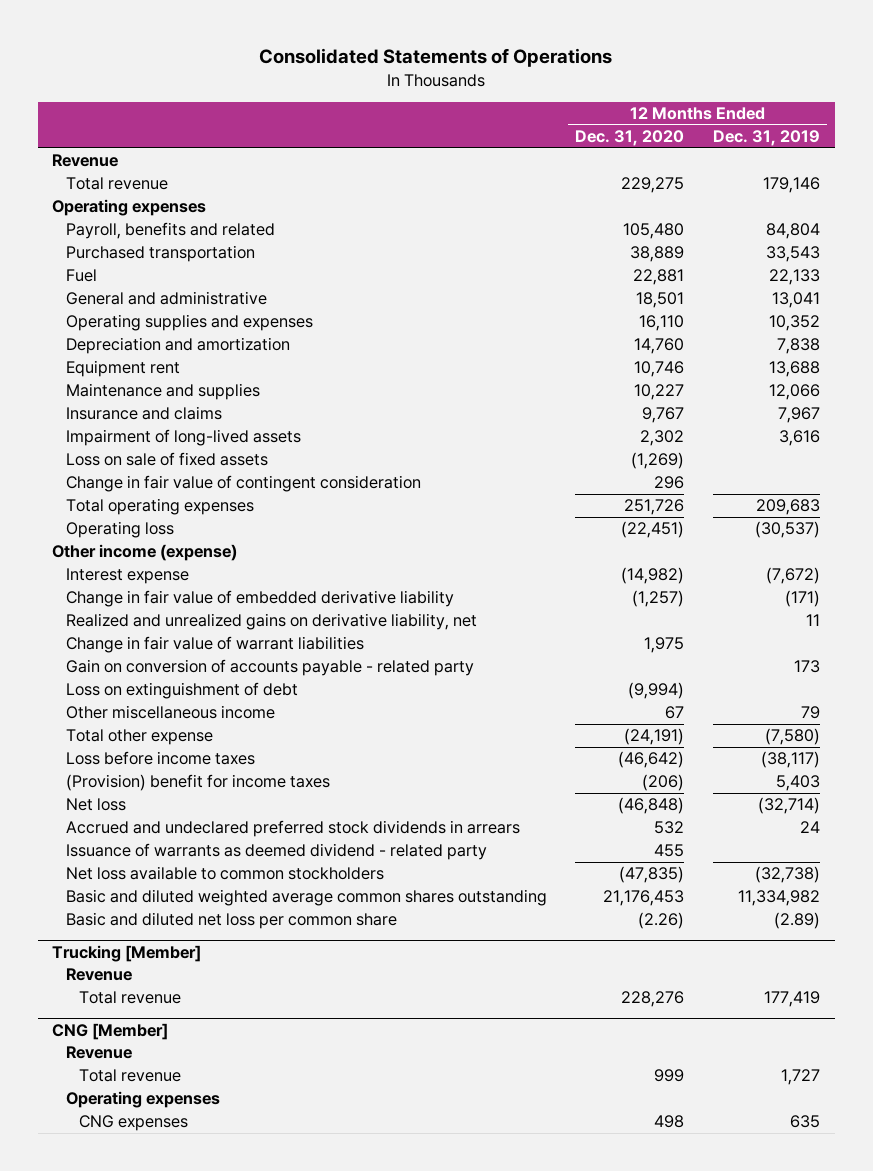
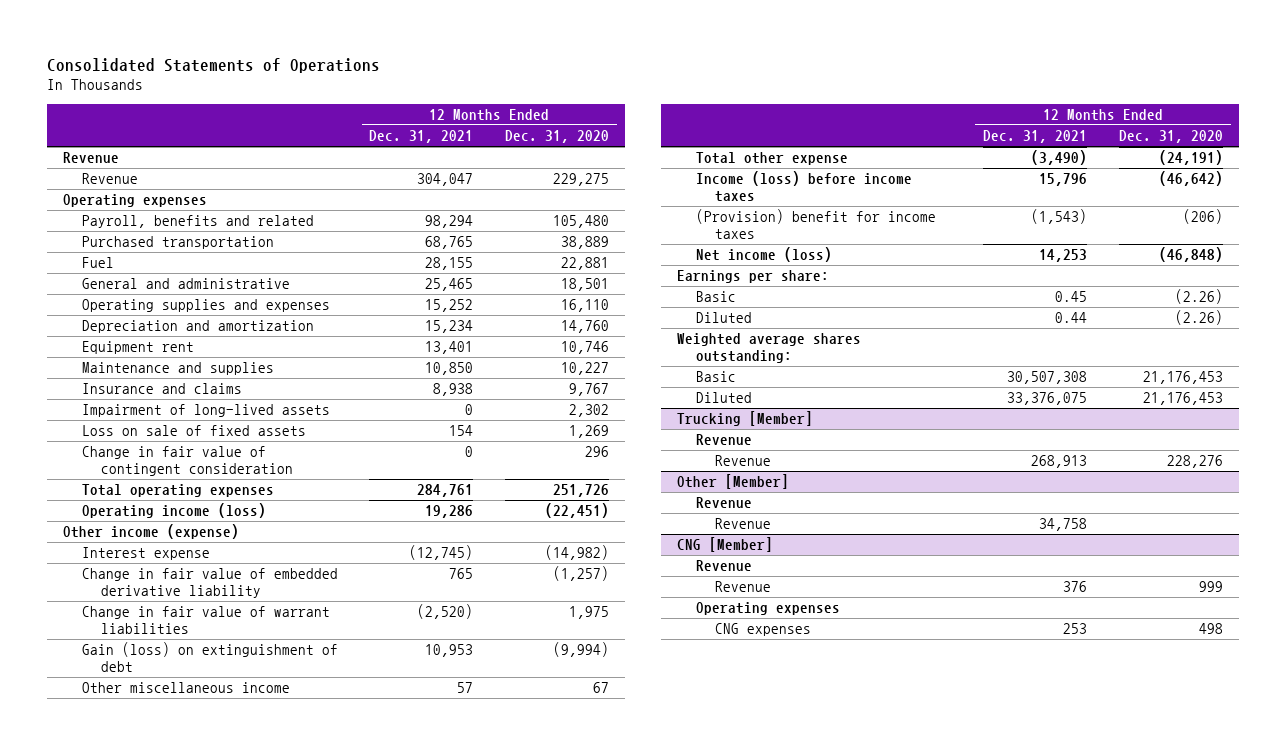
- | 12 Months Ended Dec. 31, 2020 | 12 Months Ended Dec. 31, 2019
+ | 12 Months Ended Dec. 31, 2021 | 12 Months Ended Dec. 31, 2020
- Total revenue | 229,275 | 179,146
+ Revenue | 304,047 | 229,275
- Loss on sale of fixed assets | (1,269) |
+ Loss on sale of fixed assets | 154 | 1,269
- Operating loss | (22,451) | (30,537)
+ Operating income (loss) | 19,286 | (22,451)
- Realized and unrealized gains on derivative liability, net | | 11
- Gain on conversion of accounts payable - related party | | 173
- Loss on extinguishment of debt | (9,994) |
+ Gain (loss) on extinguishment of debt | 10,953 | (9,994)
- Loss before income taxes | (46,642) | (38,117)
+ Income (loss) before income taxes | 15,796 | (46,642)
- Net loss | (46,848) | (32,714)
- Accrued and undeclared preferred stock dividends in arrears | 532 | 24
- Issuance of warrants as deemed dividend - related party | 455 |
- Net loss available to common stockholders | (47,835) | (32,738)
- Basic and diluted weighted average common shares outstanding | 21,176,453 | 11,334,982
- Basic and diluted net loss per common share | (2.26) | (2.89)
+ Net income (loss) | 14,253 | (46,848)
+ Earnings per share:
+ Basic | 0.45 | (2.26)
+ Diluted | 0.44 | (2.26)
+ Weighted average shares outstanding:
+ Basic | 30,507,308 | 21,176,453
+ Diluted | 33,376,075 | 21,176,453
@ Trucking [Member]
- Total revenue | 228,276 | 177,419
+ Revenue | 268,913 | 228,276
+ Other [Member]
+ Revenue
+ Revenue | 34,758 |
@ CNG [Member]
- Total revenue | 999 | 1,727
+ Revenue | 376 | 999

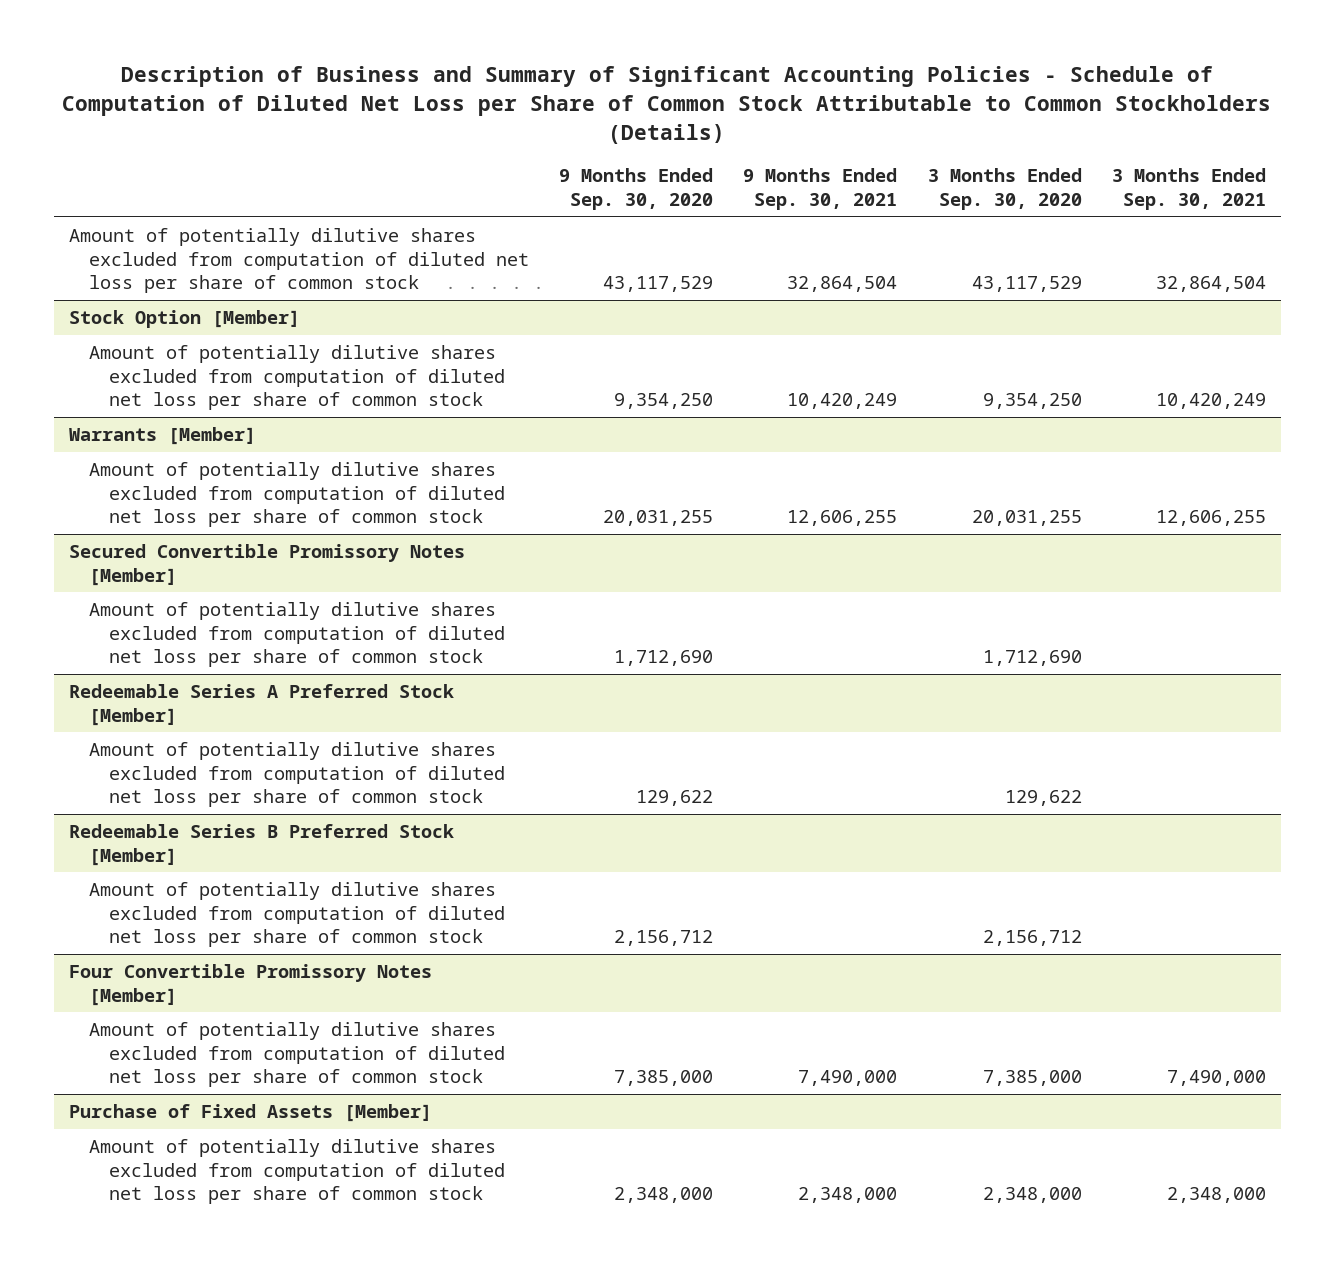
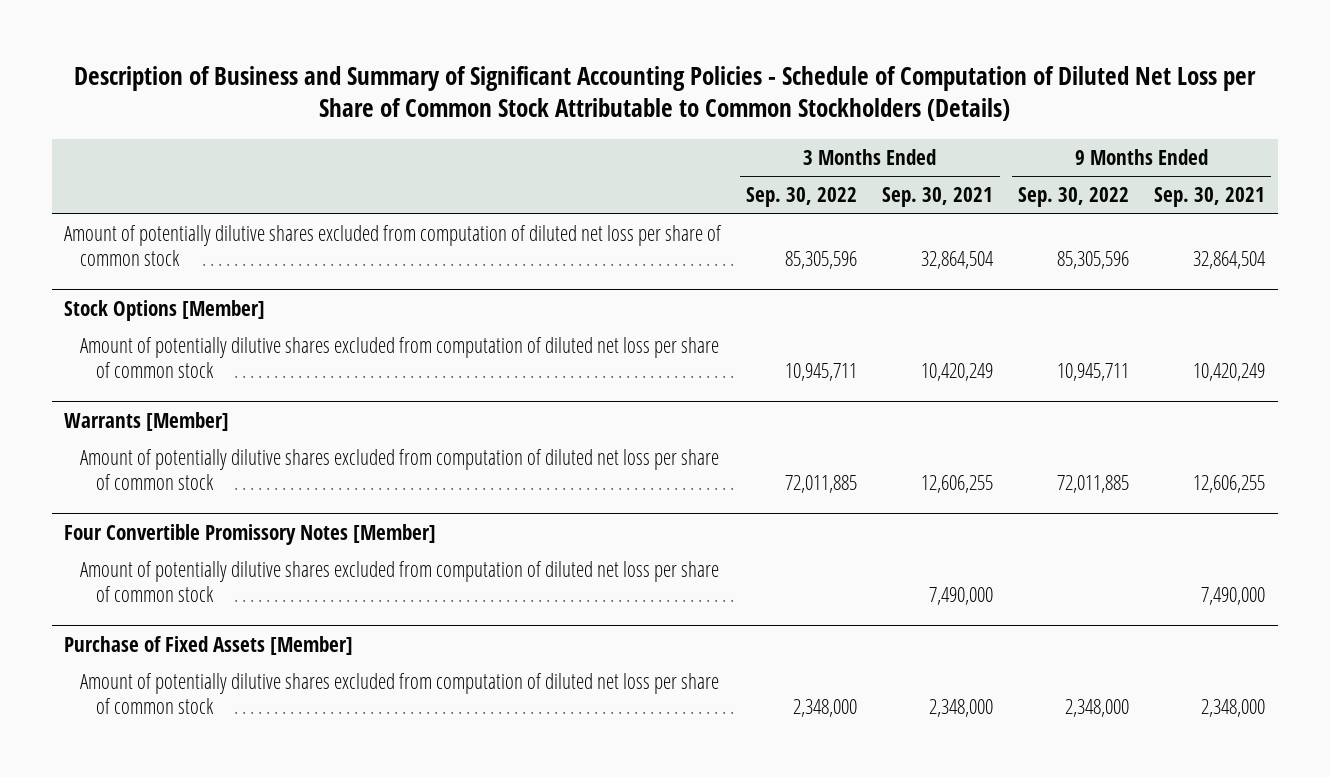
- | 9 Months Ended Sep. 30, 2020 | 9 Months Ended Sep. 30, 2021 | 3 Months Ended Sep. 30, 2020 | 3 Months Ended Sep. 30, 2021
+ | 3 Months Ended Sep. 30, 2022 | 3 Months Ended Sep. 30, 2021 | 9 Months Ended Sep. 30, 2022 | 9 Months Ended Sep. 30, 2021
- Stock Option [Member]
+ Stock Options [Member]
- Secured Convertible Promissory Notes [Member]
- Amount of potentially dilutive shares excluded from computation of diluted net loss per share of common stock | 1,712,690 | | 1,712,690 |
- Redeemable Series A Preferred Stock [Member]
- Amount of potentially dilutive shares excluded from computation of diluted net loss per share of common stock | 129,622 | | 129,622 |
- Redeemable Series B Preferred Stock [Member]
- Amount of potentially dilutive shares excluded from computation of diluted net loss per share of common stock | 2,156,712 | | 2,156,712 |

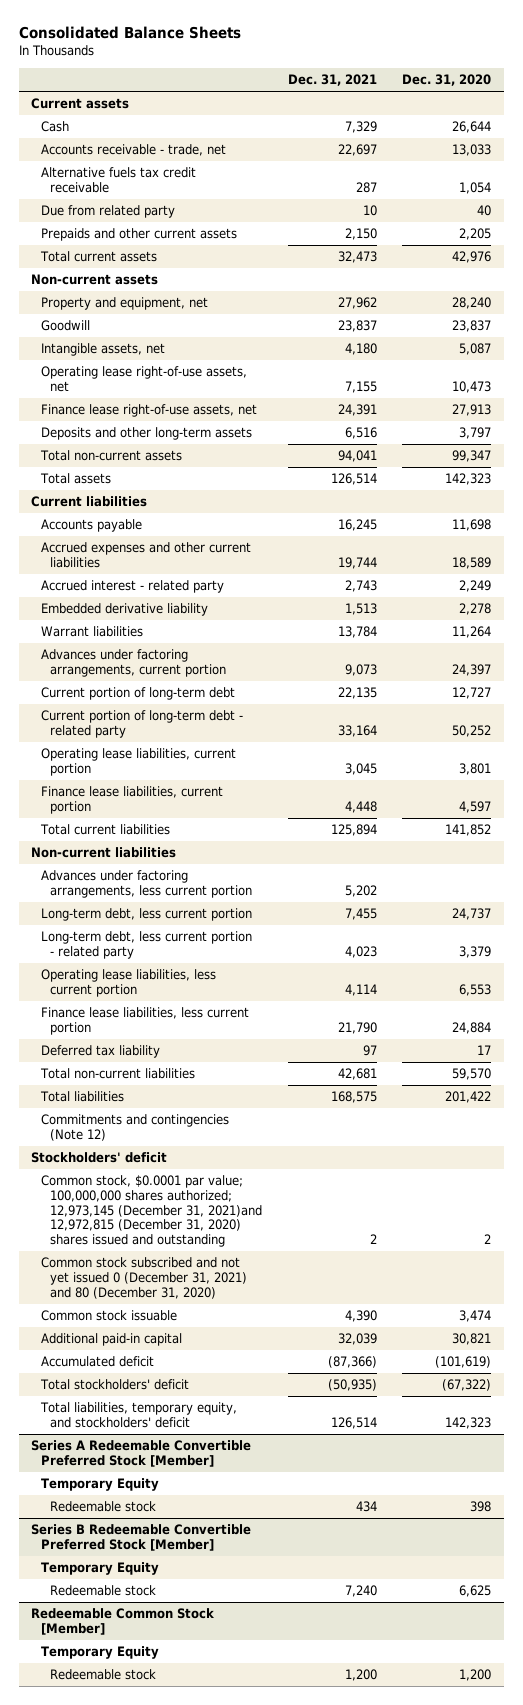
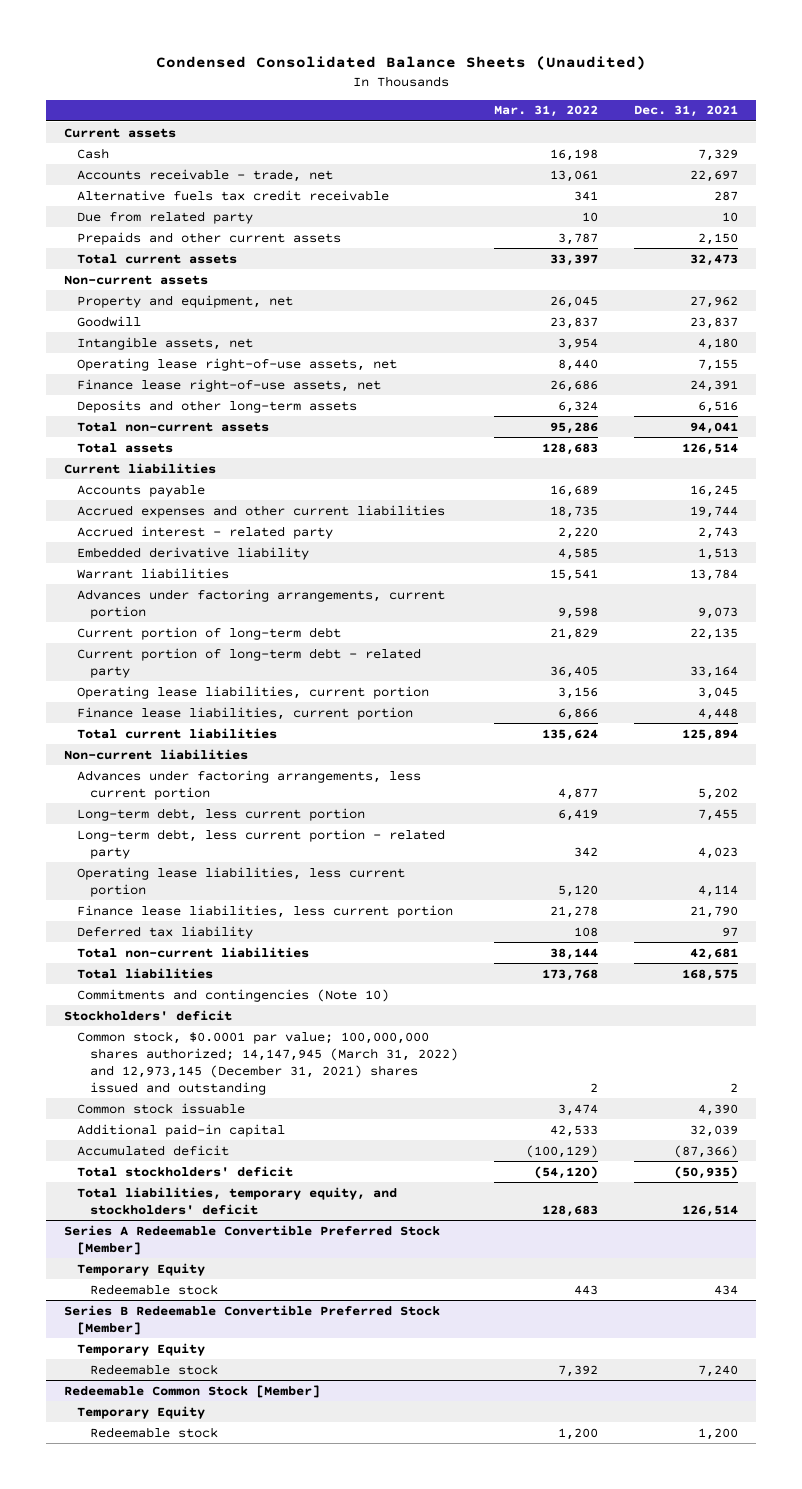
- Consolidated Balance Sheets
+ Condensed Consolidated Balance Sheets (Unaudited)
- | Dec. 31, 2021 | Dec. 31, 2020
+ | Mar. 31, 2022 | Dec. 31, 2021
- Commitments and contingencies (Note 12)
+ Commitments and contingencies (Note 10)
- Common stock, $0.0001 par value; 100,000,000 shares authorized; 12,973,145 (December 31, 2021)and 12,972,815 (December 31, 2020) shares issued and outstanding | 2 | 2
- Common stock subscribed and not yet issued 0 (December 31, 2021) and 80 (December 31, 2020)
+ Common stock, $0.0001 par value; 100,000,000 shares authorized; 14,147,945 (March 31, 2022) and 12,973,145 (December 31, 2021) shares issued and outstanding | 2 | 2

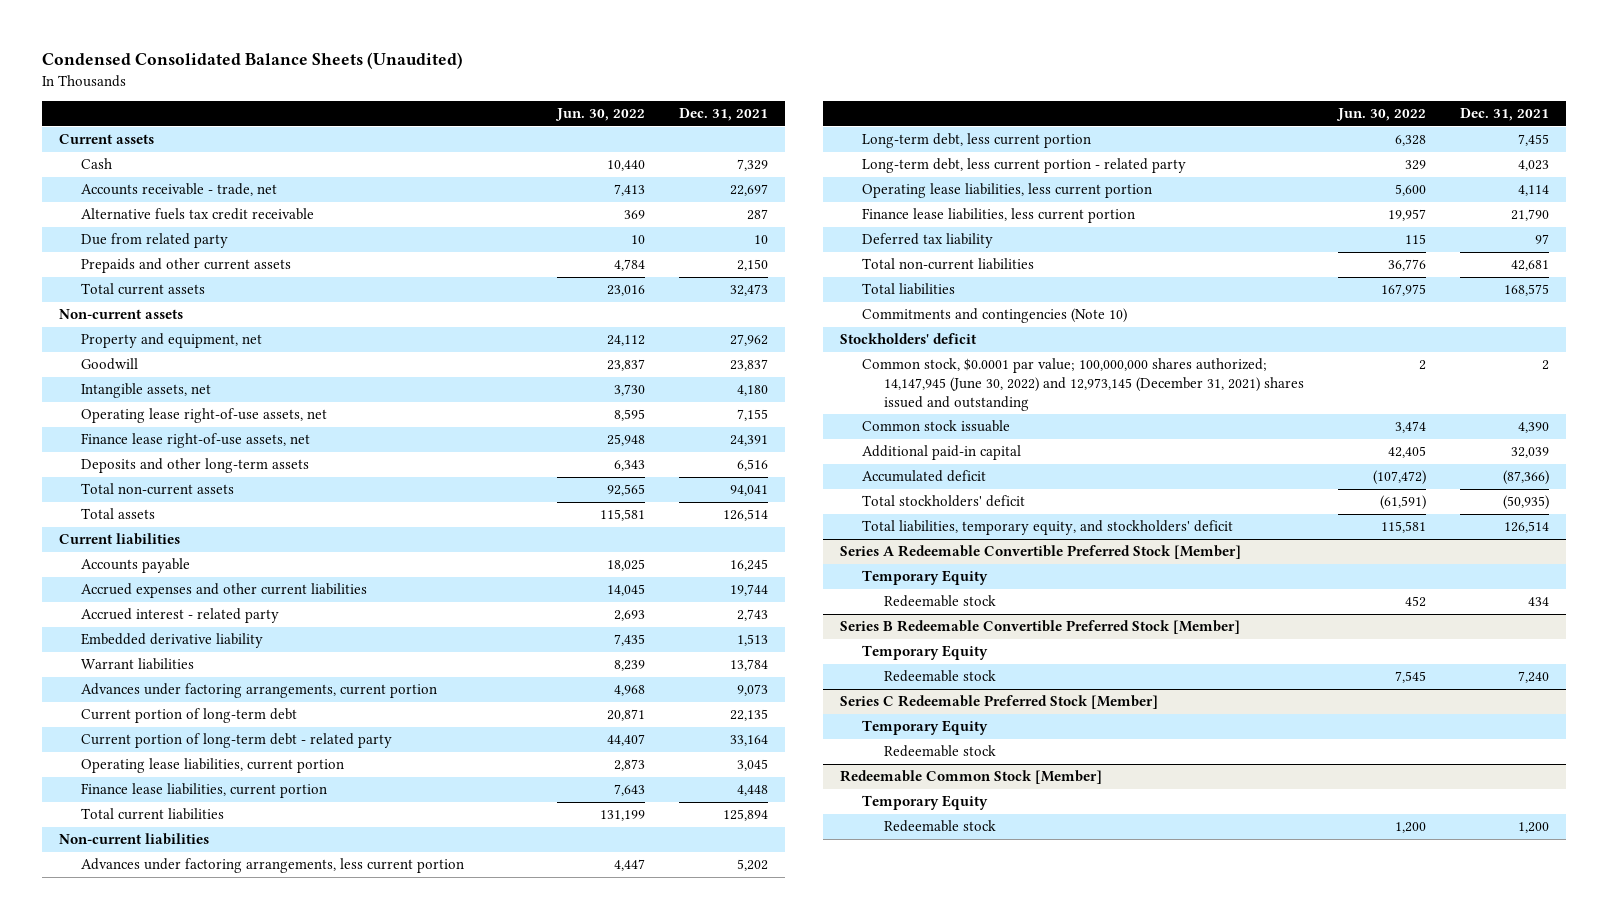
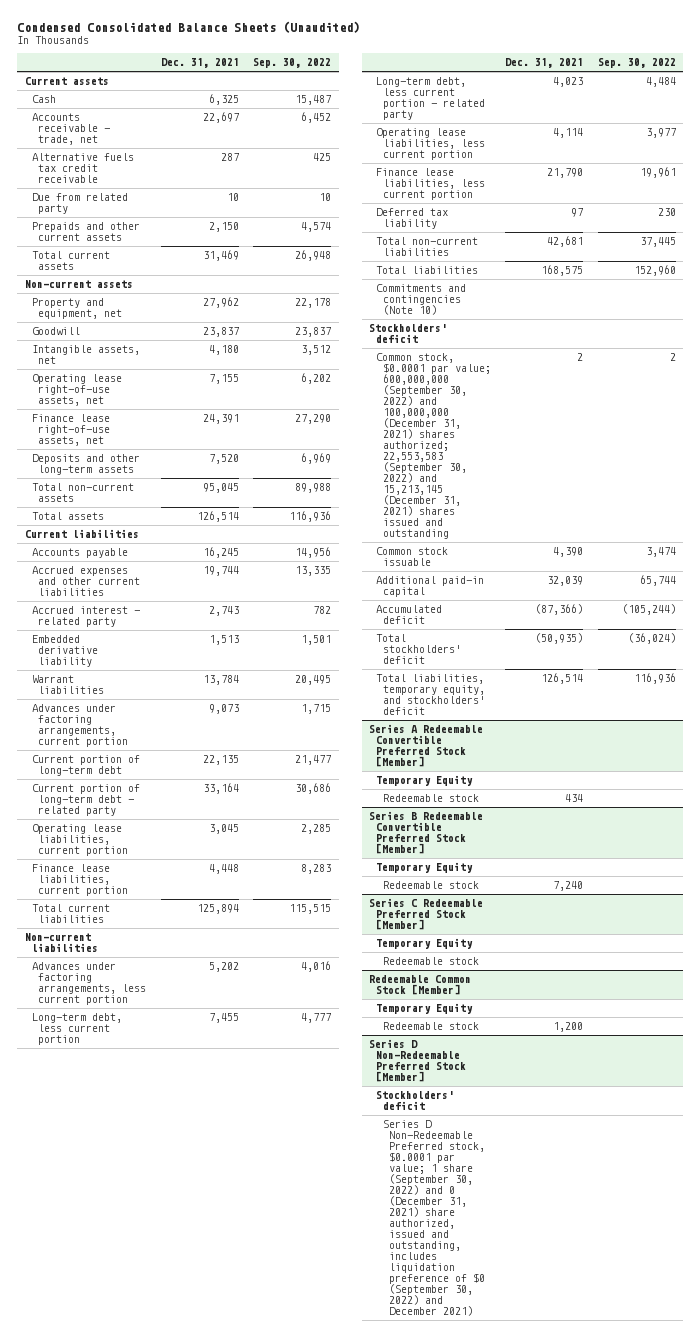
- | Jun. 30, 2022 | Dec. 31, 2021
+ | Dec. 31, 2021 | Sep. 30, 2022
- Cash | 10,440 | 7,329
+ Cash | 6,325 | 15,487
- Total current assets | 23,016 | 32,473
+ Total current assets | 31,469 | 26,948
- Deposits and other long-term assets | 6,343 | 6,516
- Total non-current assets | 92,565 | 94,041
+ Deposits and other long-term assets | 7,520 | 6,969
+ Total non-current assets | 95,045 | 89,988
- Common stock, $0.0001 par value; 100,000,000 shares authorized; 14,147,945 (June 30, 2022) and 12,973,145 (December 31, 2021) shares issued and outstanding | 2 | 2
+ Common stock, $0.0001 par value; 600,000,000 (September 30, 2022) and 100,000,000 (December 31, 2021) shares authorized; 22,553,583 (September 30, 2022) and 15,213,145 (December 31, 2021) shares issued and outstanding | 2 | 2
+ Series D Non-Redeemable Preferred Stock [Member]
+ Stockholders' deficit
+ Series D Non-Redeemable Preferred stock, $0.0001 par value; 1 share (September 30, 2022) and 0 (December 31, 2021) share authorized, issued and outstanding, includes liquidation preference of $0 (September 30, 2022) and December 2021)

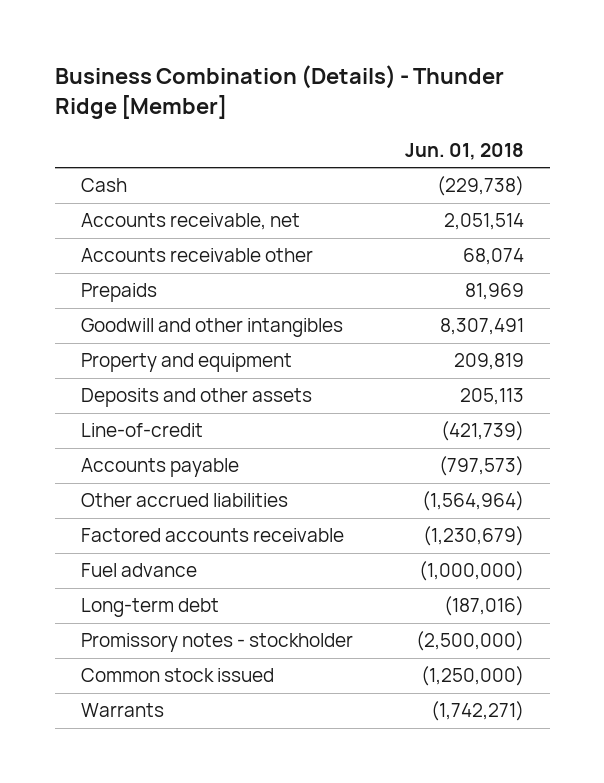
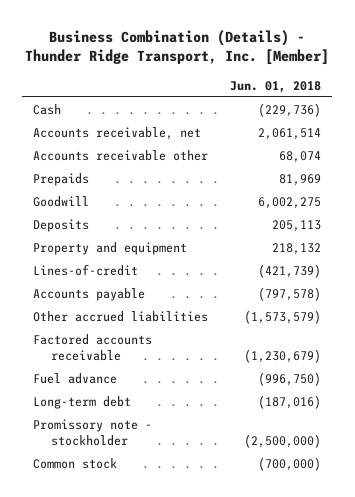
- Business Combination (Details) - Thunder Ridge [Member]
+ Business Combination (Details) - Thunder Ridge Transport, Inc. [Member]
- Cash | (229,738)
- Accounts receivable, net | 2,051,514
+ Cash | (229,736)
+ Accounts receivable, net | 2,061,514
- Goodwill and other intangibles | 8,307,491
- Property and equipment | 209,819
- Deposits and other assets | 205,113
- Line-of-credit | (421,739)
- Accounts payable | (797,573)
- Other accrued liabilities | (1,564,964)
+ Goodwill | 6,002,275
+ Deposits | 205,113
+ Property and equipment | 218,132
+ Lines-of-credit | (421,739)
+ Accounts payable | (797,578)
+ Other accrued liabilities | (1,573,579)
- Fuel advance | (1,000,000)
+ Fuel advance | (996,750)
- Promissory notes - stockholder | (2,500,000)
- Common stock issued | (1,250,000)
- Warrants | (1,742,271)
+ Promissory note - stockholder | (2,500,000)
+ Common stock | (700,000)

